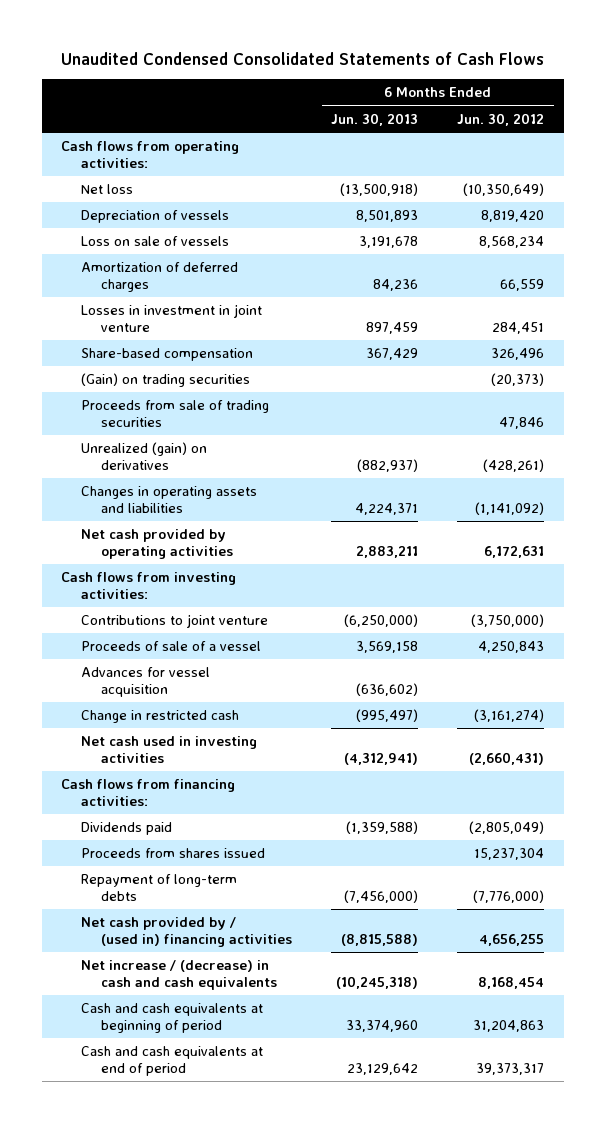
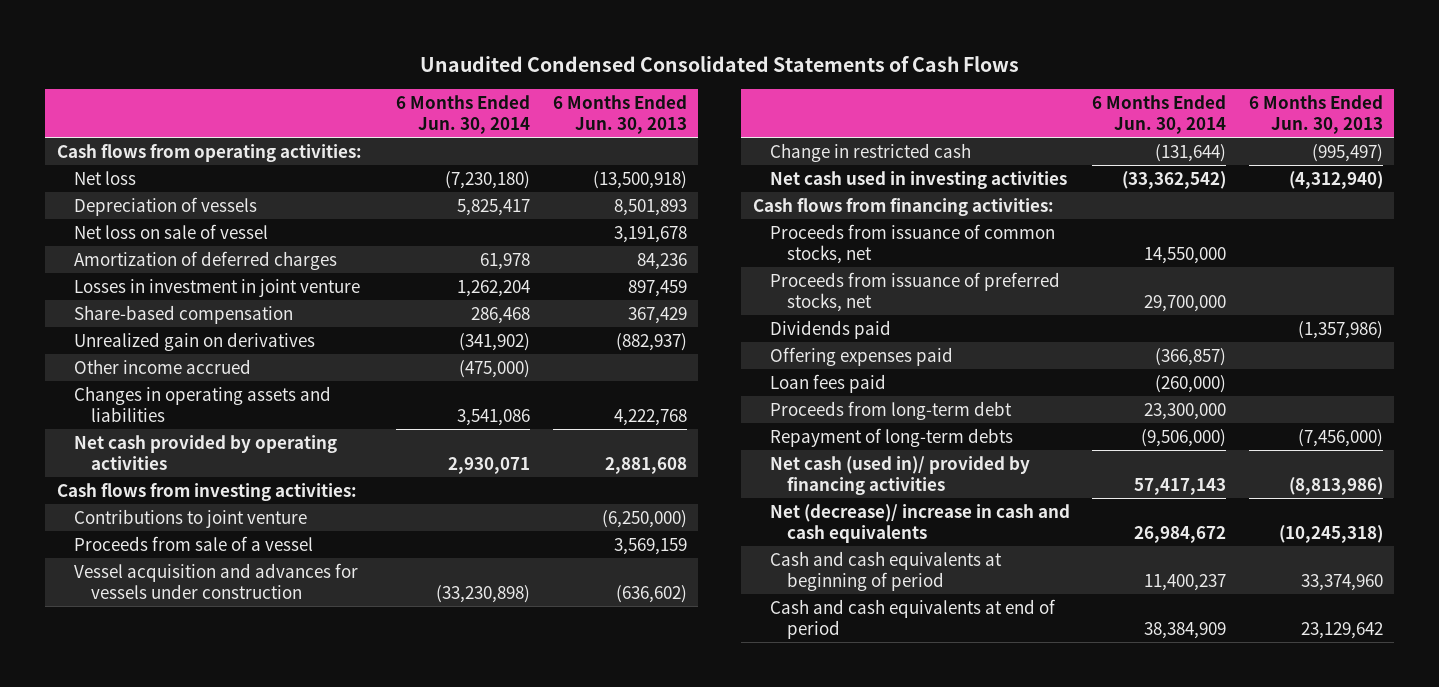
- | 6 Months Ended Jun. 30, 2013 | 6 Months Ended Jun. 30, 2012
+ | 6 Months Ended Jun. 30, 2014 | 6 Months Ended Jun. 30, 2013
- Loss on sale of vessels | 3,191,678 | 8,568,234
+ Net loss on sale of vessel | | 3,191,678
- (Gain) on trading securities | | (20,373)
- Proceeds from sale of trading securities | | 47,846
- Unrealized (gain) on derivatives | (882,937) | (428,261)
- Changes in operating assets and liabilities | 4,224,371 | (1,141,092)
- Net cash provided by operating activities | 2,883,211 | 6,172,631
+ Unrealized gain on derivatives | (341,902) | (882,937)
+ Other income accrued | (475,000) |
+ Changes in operating assets and liabilities | 3,541,086 | 4,222,768
+ Net cash provided by operating activities | 2,930,071 | 2,881,608
- Proceeds of sale of a vessel | 3,569,158 | 4,250,843
- Advances for vessel acquisition | (636,602) |
+ Proceeds from sale of a vessel | | 3,569,159
+ Vessel acquisition and advances for vessels under construction | (33,230,898) | (636,602)
- Net cash used in investing activities | (4,312,941) | (2,660,431)
+ Net cash used in investing activities | (33,362,542) | (4,312,940)
- Dividends paid | (1,359,588) | (2,805,049)
- Proceeds from shares issued | | 15,237,304
+ Proceeds from issuance of common stocks, net | 14,550,000 |
+ Proceeds from issuance of preferred stocks, net | 29,700,000 |
+ Dividends paid | | (1,357,986)
+ Offering expenses paid | (366,857) |
+ Loan fees paid | (260,000) |
+ Proceeds from long-term debt | 23,300,000 |
- Net cash provided by / (used in) financing activities | (8,815,588) | 4,656,255
- Net increase / (decrease) in cash and cash equivalents | (10,245,318) | 8,168,454
+ Net cash (used in)/ provided by financing activities | 57,417,143 | (8,813,986)
+ Net (decrease)/ increase in cash and cash equivalents | 26,984,672 | (10,245,318)

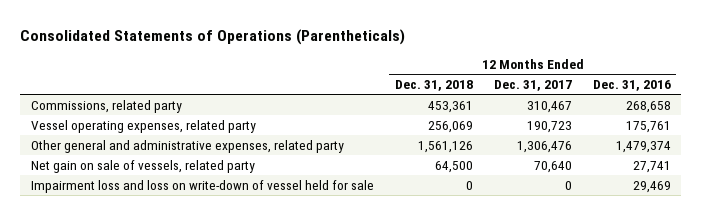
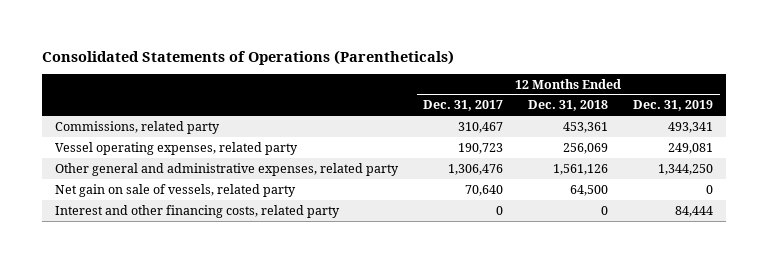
- | 12 Months Ended Dec. 31, 2018 | 12 Months Ended Dec. 31, 2017 | 12 Months Ended Dec. 31, 2016
+ | 12 Months Ended Dec. 31, 2017 | 12 Months Ended Dec. 31, 2018 | 12 Months Ended Dec. 31, 2019
- Impairment loss and loss on write-down of vessel held for sale | 0 | 0 | 29,469
+ Interest and other financing costs, related party | 0 | 0 | 84,444

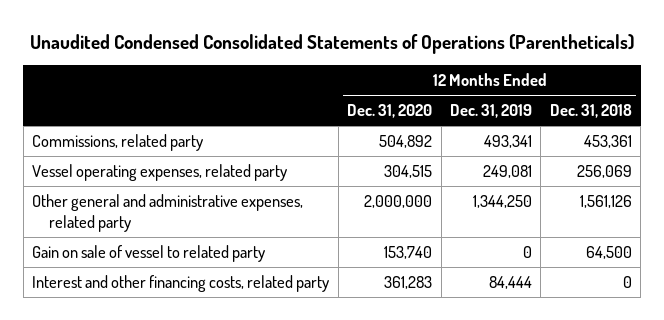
- Consolidated Statements of Operations (Parentheticals)
+ Unaudited Condensed Consolidated Statements of Operations (Parentheticals)
- | 12 Months Ended Dec. 31, 2017 | 12 Months Ended Dec. 31, 2018 | 12 Months Ended Dec. 31, 2019
+ | 12 Months Ended Dec. 31, 2020 | 12 Months Ended Dec. 31, 2019 | 12 Months Ended Dec. 31, 2018
- Net gain on sale of vessels, related party | 70,640 | 64,500 | 0
+ Gain on sale of vessel to related party | 153,740 | 0 | 64,500

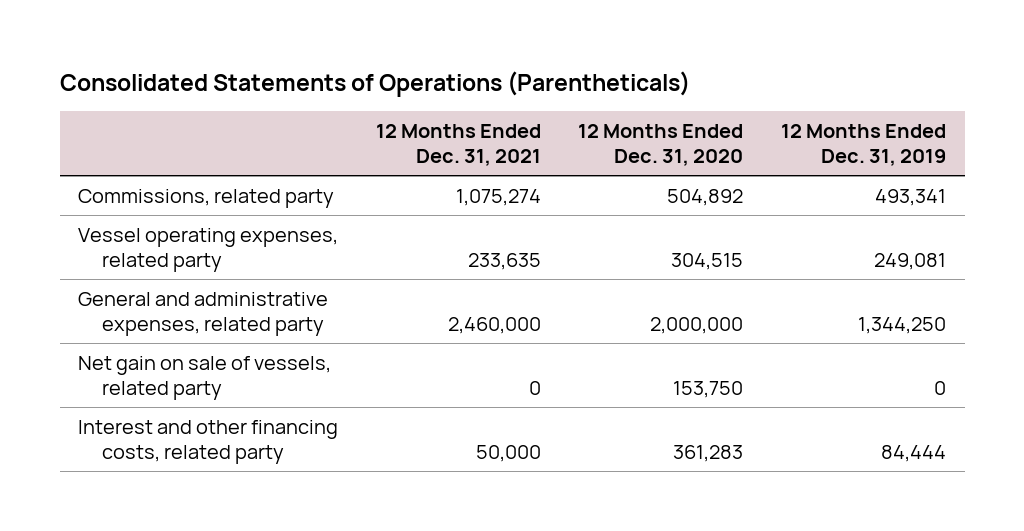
- Unaudited Condensed Consolidated Statements of Operations (Parentheticals)
+ Consolidated Statements of Operations (Parentheticals)
- | 12 Months Ended Dec. 31, 2020 | 12 Months Ended Dec. 31, 2019 | 12 Months Ended Dec. 31, 2018
+ | 12 Months Ended Dec. 31, 2021 | 12 Months Ended Dec. 31, 2020 | 12 Months Ended Dec. 31, 2019
- Other general and administrative expenses, related party | 2,000,000 | 1,344,250 | 1,561,126
- Gain on sale of vessel to related party | 153,740 | 0 | 64,500
+ General and administrative expenses, related party | 2,460,000 | 2,000,000 | 1,344,250
+ Net gain on sale of vessels, related party | 0 | 153,750 | 0

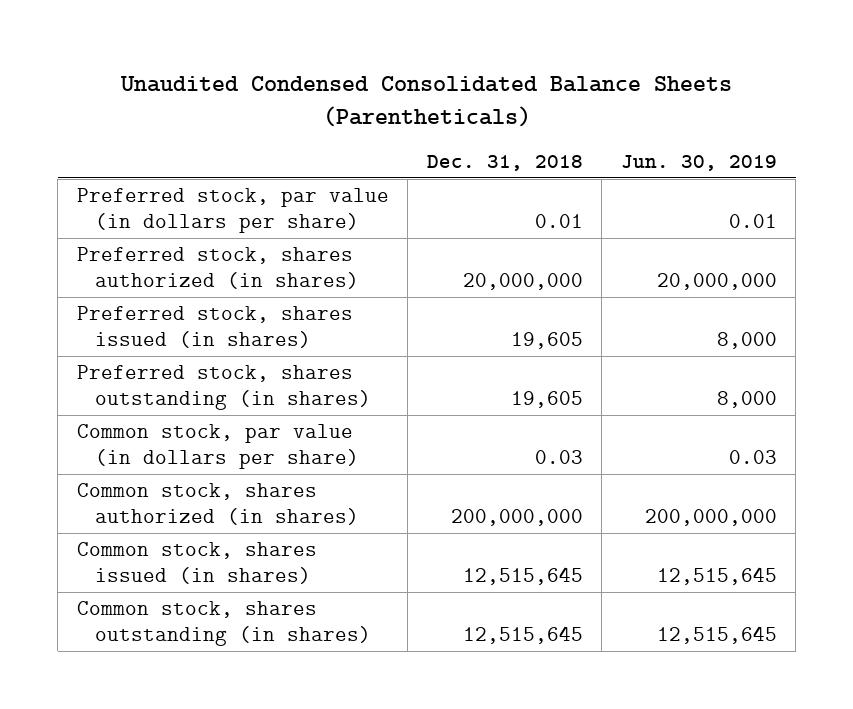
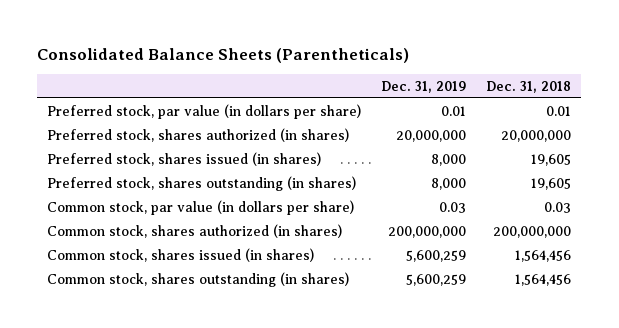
- Unaudited Condensed Consolidated Balance Sheets (Parentheticals)
+ Consolidated Balance Sheets (Parentheticals)
- | Dec. 31, 2018 | Jun. 30, 2019
+ | Dec. 31, 2019 | Dec. 31, 2018
- Common stock, shares issued (in shares) | 12,515,645 | 12,515,645
- Common stock, shares outstanding (in shares) | 12,515,645 | 12,515,645
+ Common stock, shares issued (in shares) | 5,600,259 | 1,564,456
+ Common stock, shares outstanding (in shares) | 5,600,259 | 1,564,456

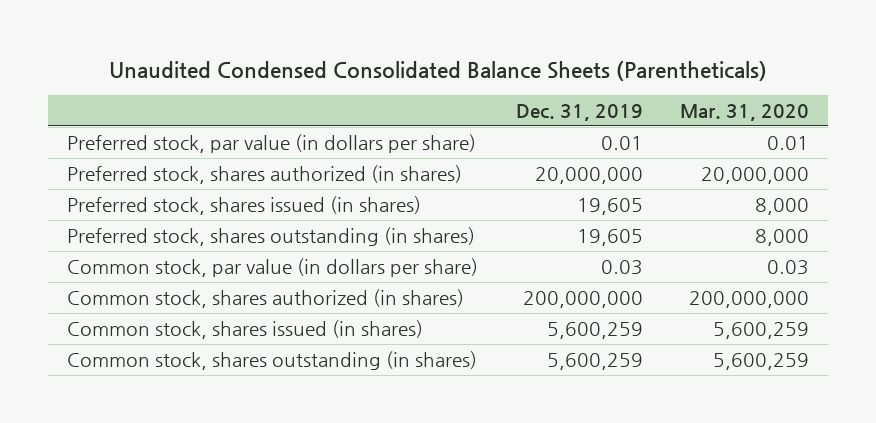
- Consolidated Balance Sheets (Parentheticals)
+ Unaudited Condensed Consolidated Balance Sheets (Parentheticals)
- | Dec. 31, 2019 | Dec. 31, 2018
+ | Dec. 31, 2019 | Mar. 31, 2020
- Preferred stock, shares issued (in shares) | 8,000 | 19,605
- Preferred stock, shares outstanding (in shares) | 8,000 | 19,605
+ Preferred stock, shares issued (in shares) | 19,605 | 8,000
+ Preferred stock, shares outstanding (in shares) | 19,605 | 8,000

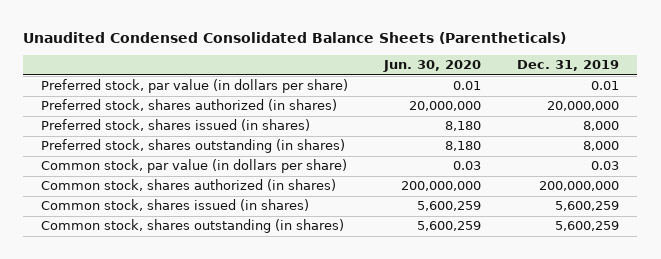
- | Dec. 31, 2019 | Mar. 31, 2020
+ | Jun. 30, 2020 | Dec. 31, 2019
- Preferred stock, shares issued (in shares) | 19,605 | 8,000
- Preferred stock, shares outstanding (in shares) | 19,605 | 8,000
+ Preferred stock, shares issued (in shares) | 8,180 | 8,000
+ Preferred stock, shares outstanding (in shares) | 8,180 | 8,000

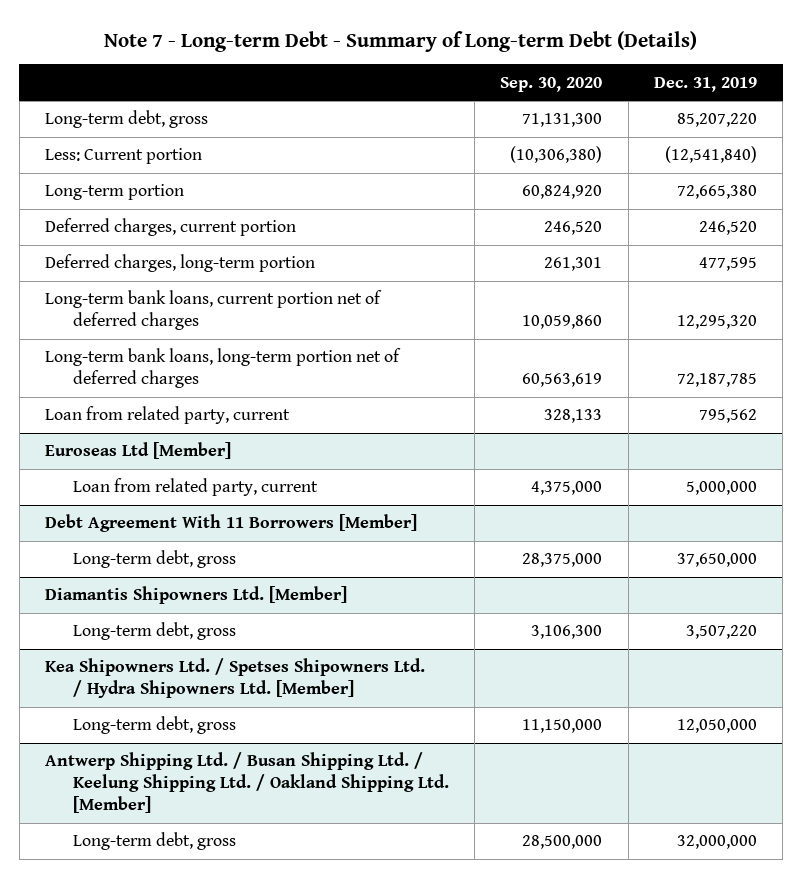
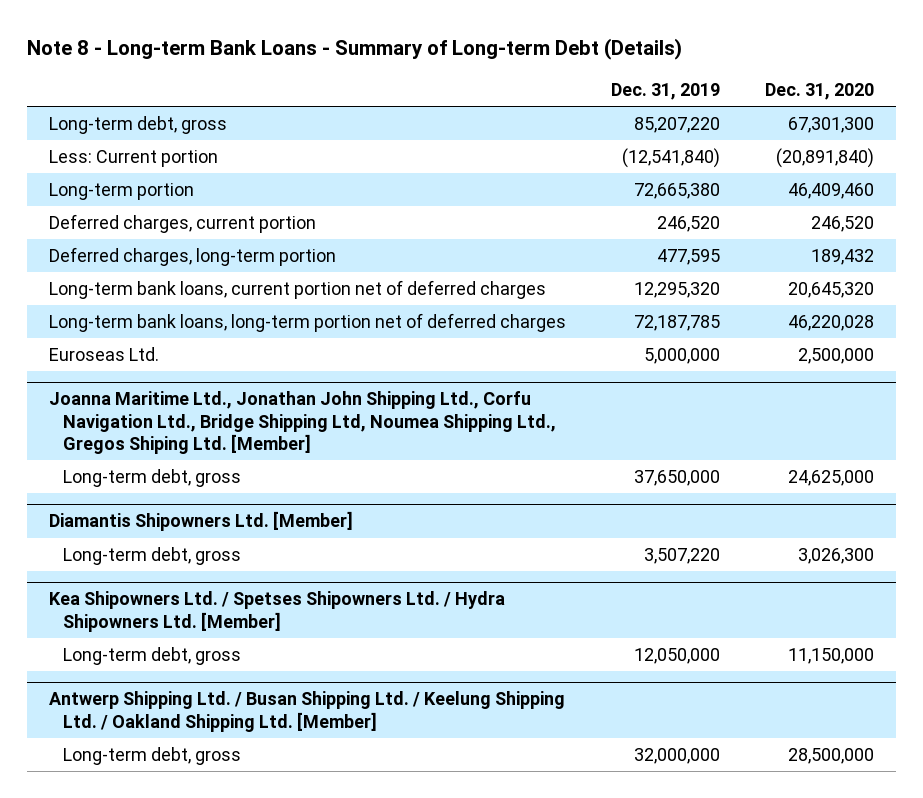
- Note 7 - Long-term Debt - Summary of Long-term Debt (Details)
+ Note 8 - Long-term Bank Loans - Summary of Long-term Debt (Details)
- | Sep. 30, 2020 | Dec. 31, 2019
+ | Dec. 31, 2019 | Dec. 31, 2020
- Loan from related party, current | 328,133 | 795,562
- Euroseas Ltd [Member]
- Loan from related party, current | 4,375,000 | 5,000,000
- Debt Agreement With 11 Borrowers [Member]
+ Euroseas Ltd. | 5,000,000 | 2,500,000
+ Joanna Maritime Ltd., Jonathan John Shipping Ltd., Corfu Navigation Ltd., Bridge Shipping Ltd, Noumea Shipping Ltd., Gregos Shiping Ltd. [Member]

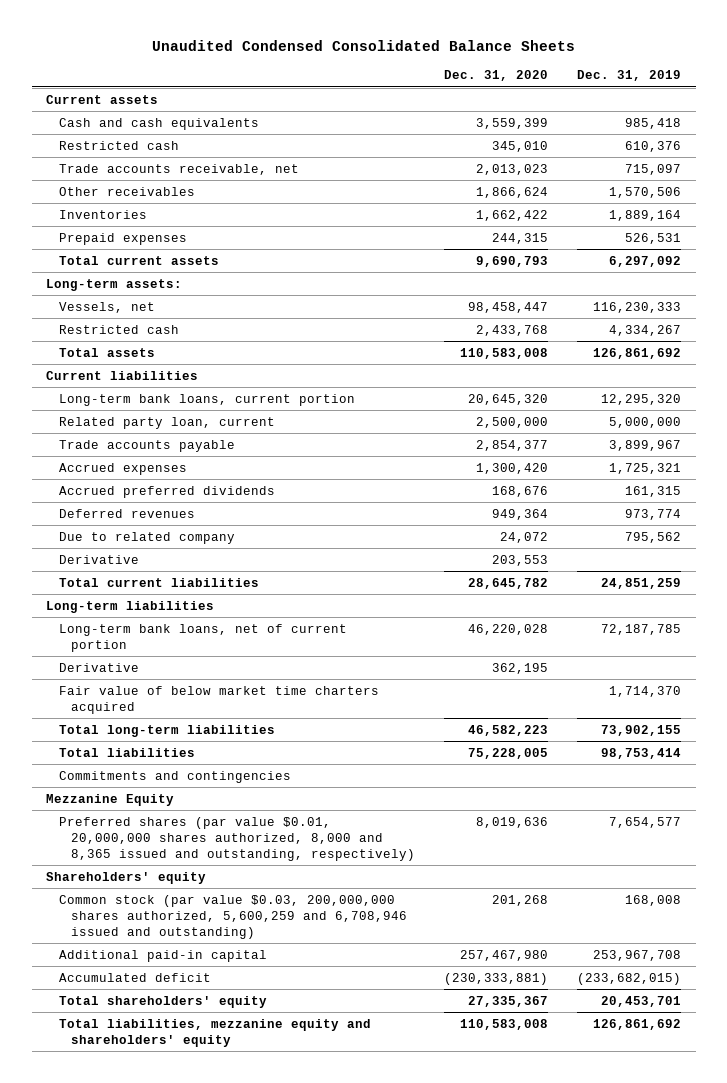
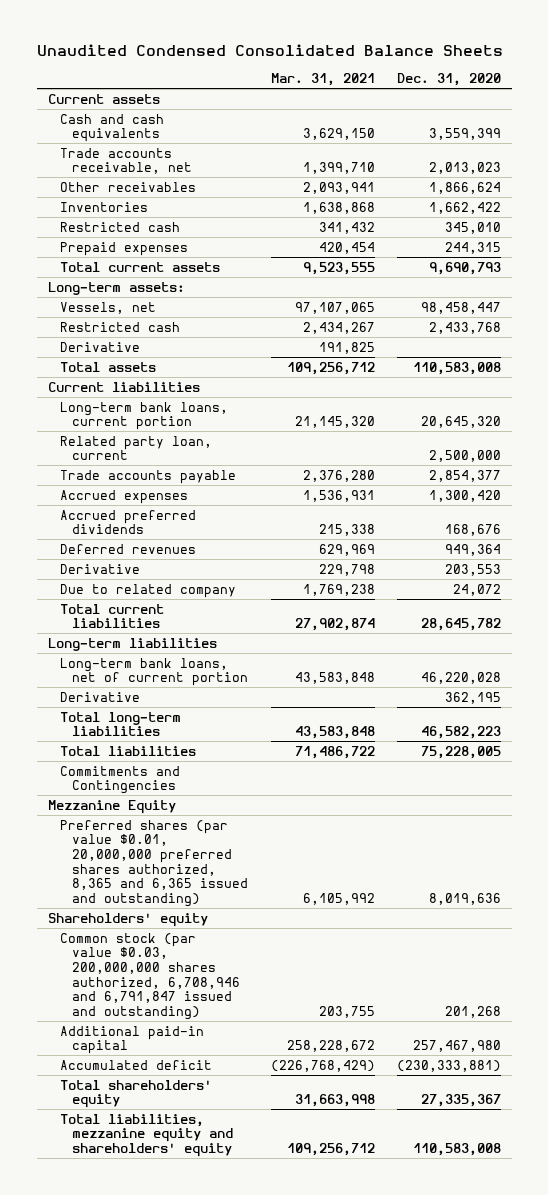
- | Dec. 31, 2020 | Dec. 31, 2019
+ | Mar. 31, 2021 | Dec. 31, 2020
moved down: Restricted cash | 341,432 | 345,010
+ Derivative | 191,825 |
moved down: Due to related company | 1,769,238 | 24,072
- Fair value of below market time charters acquired | | 1,714,370
- Commitments and contingencies
+ Commitments and Contingencies
- Preferred shares (par value $0.01, 20,000,000 shares authorized, 8,000 and 8,365 issued and outstanding, respectively) | 8,019,636 | 7,654,577
+ Preferred shares (par value $0.01, 20,000,000 preferred shares authorized, 8,365 and 6,365 issued and outstanding) | 6,105,992 | 8,019,636
- Common stock (par value $0.03, 200,000,000 shares authorized, 5,600,259 and 6,708,946 issued and outstanding) | 201,268 | 168,008
+ Common stock (par value $0.03, 200,000,000 shares authorized, 6,708,946 and 6,791,847 issued and outstanding) | 203,755 | 201,268

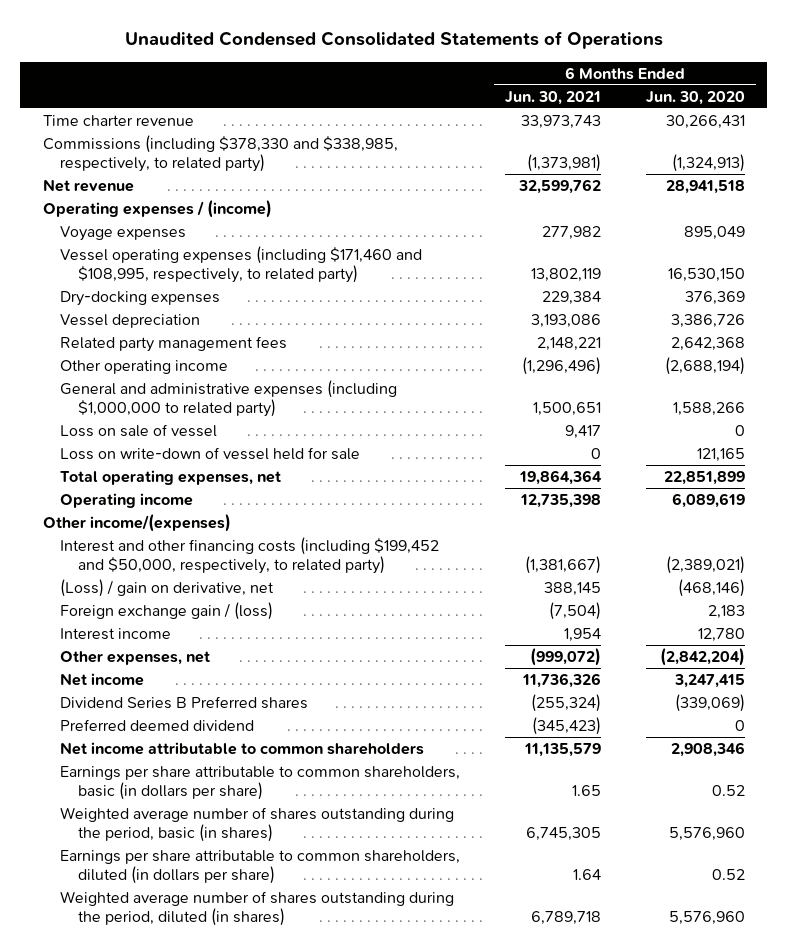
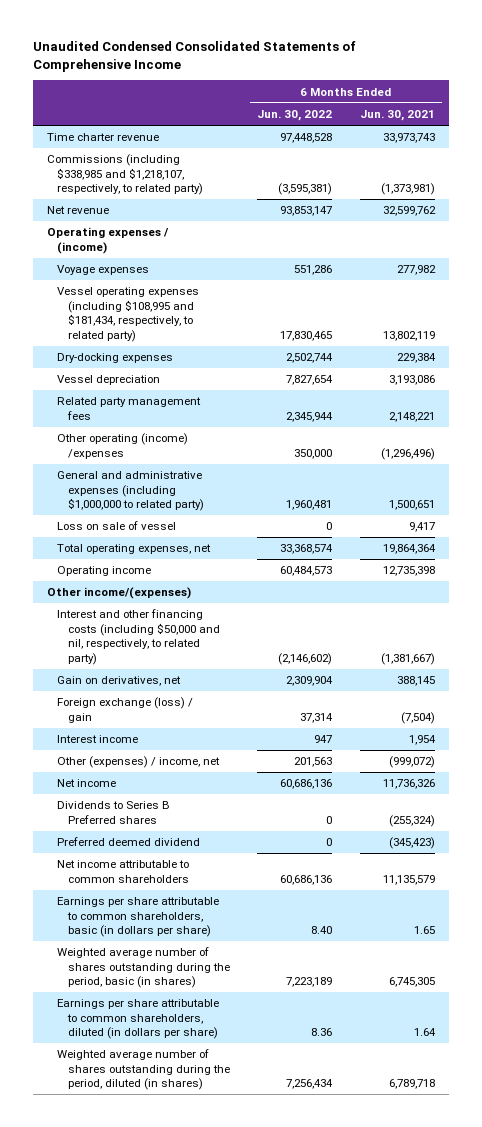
- Unaudited Condensed Consolidated Statements of Operations
+ Unaudited Condensed Consolidated Statements of Comprehensive Income
- | 6 Months Ended Jun. 30, 2021 | 6 Months Ended Jun. 30, 2020
+ | 6 Months Ended Jun. 30, 2022 | 6 Months Ended Jun. 30, 2021
- Commissions (including $378,330 and $338,985, respectively, to related party) | (1,373,981) | (1,324,913)
+ Commissions (including $338,985 and $1,218,107, respectively, to related party) | (3,595,381) | (1,373,981)
- Vessel operating expenses (including $171,460 and $108,995, respectively, to related party) | 13,802,119 | 16,530,150
+ Vessel operating expenses (including $108,995 and $181,434, respectively, to related party) | 17,830,465 | 13,802,119
- Other operating income | (1,296,496) | (2,688,194)
+ Other operating (income) /expenses | 350,000 | (1,296,496)
- Loss on write-down of vessel held for sale | 0 | 121,165
- Interest and other financing costs (including $199,452 and $50,000, respectively, to related party) | (1,381,667) | (2,389,021)
- (Loss) / gain on derivative, net | 388,145 | (468,146)
- Foreign exchange gain / (loss) | (7,504) | 2,183
+ Interest and other financing costs (including $50,000 and nil, respectively, to related party) | (2,146,602) | (1,381,667)
+ Gain on derivatives, net | 2,309,904 | 388,145
+ Foreign exchange (loss) / gain | 37,314 | (7,504)
- Other expenses, net | (999,072) | (2,842,204)
+ Other (expenses) / income, net | 201,563 | (999,072)
- Dividend Series B Preferred shares | (255,324) | (339,069)
+ Dividends to Series B Preferred shares | 0 | (255,324)

